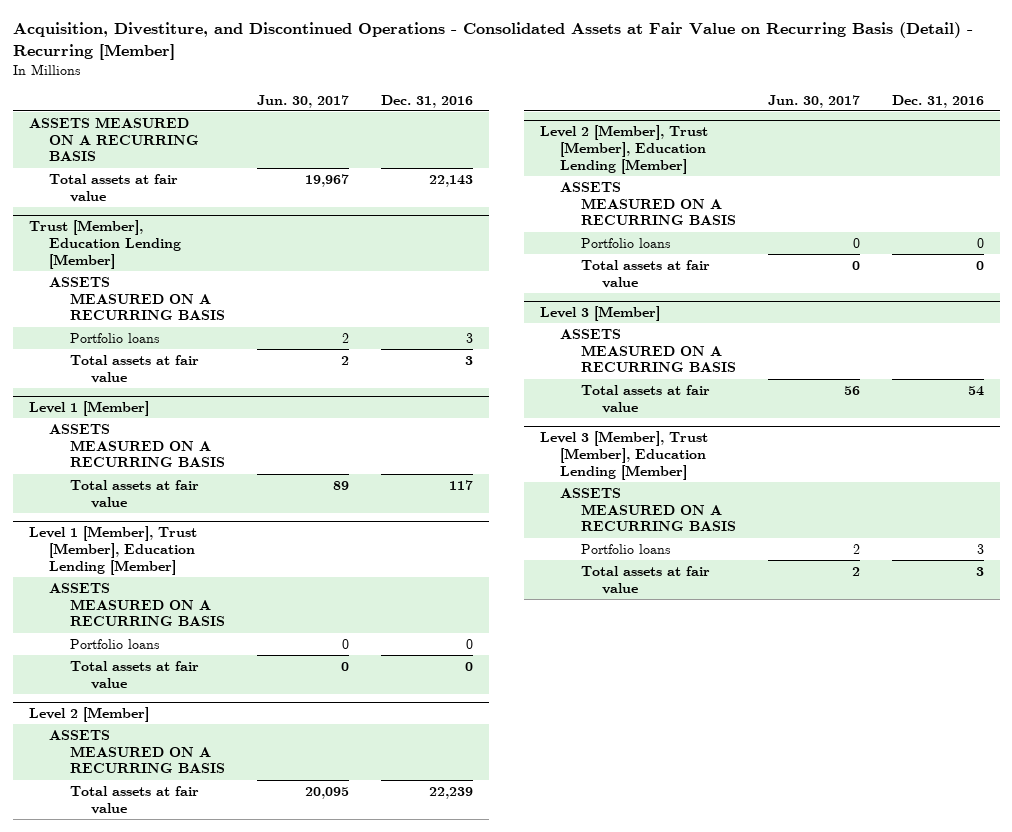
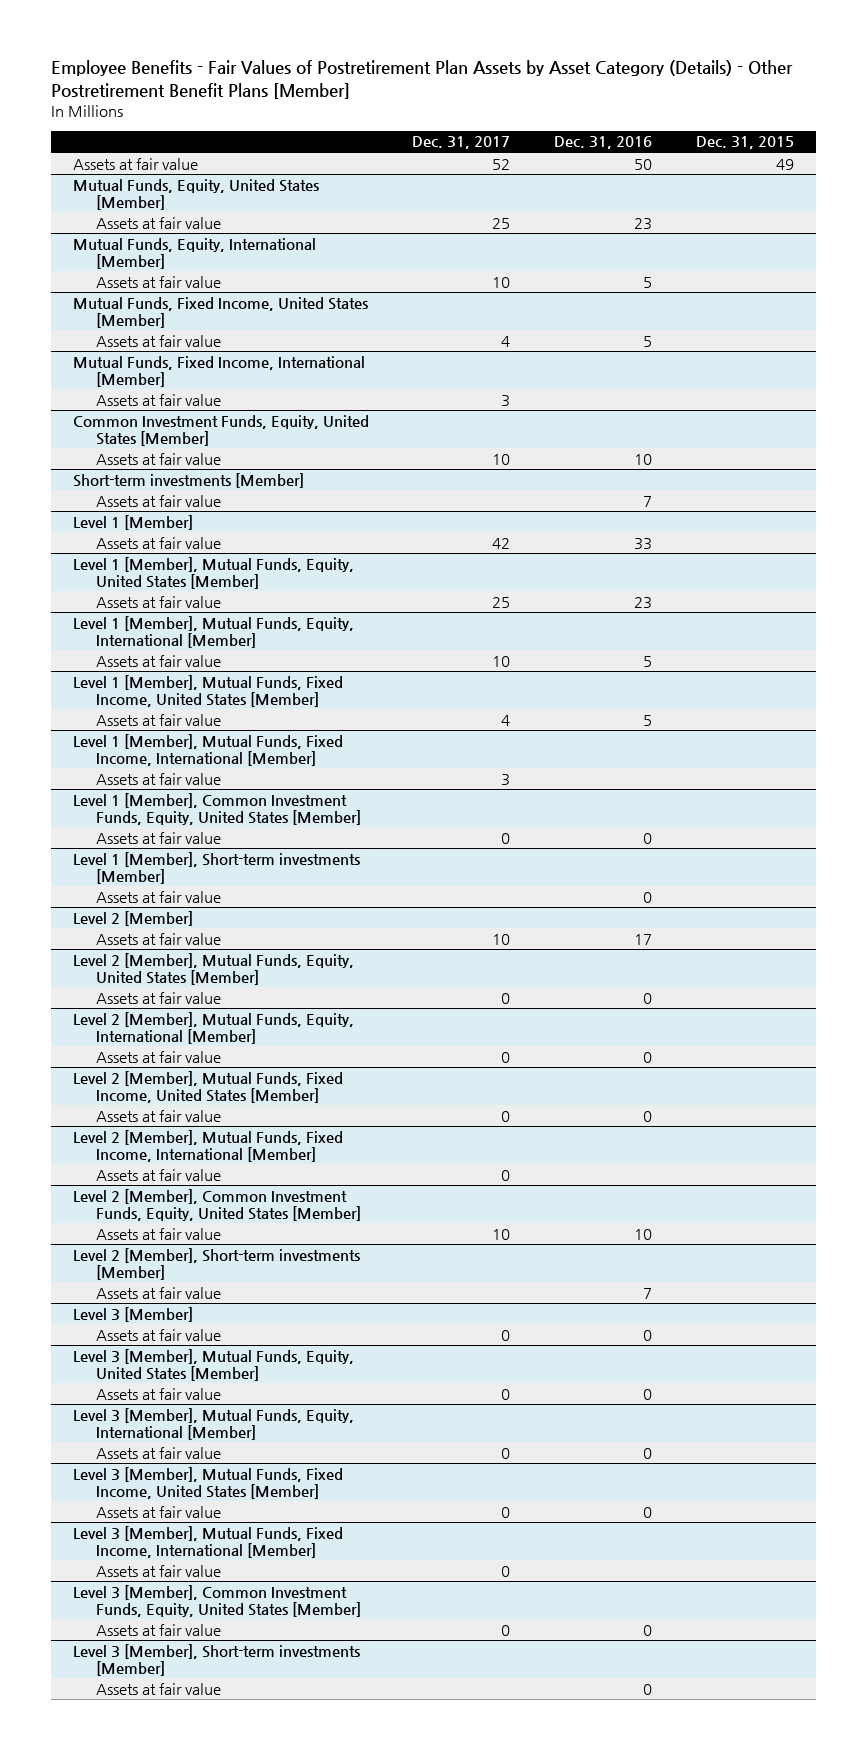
- Acquisition, Divestiture, and Discontinued Operations - Consolidated Assets at Fair Value on Recurring Basis (Detail) - Recurring [Member]
+ Employee Benefits - Fair Values of Postretirement Plan Assets by Asset Category (Details) - Other Postretirement Benefit Plans [Member]
- | Jun. 30, 2017 | Dec. 31, 2016
+ | Dec. 31, 2017 | Dec. 31, 2016 | Dec. 31, 2015
- ASSETS MEASURED ON A RECURRING BASIS
- Total assets at fair value | 19,967 | 22,143
- Trust [Member], Education Lending [Member]
- ASSETS MEASURED ON A RECURRING BASIS
- Portfolio loans | 2 | 3
- Total assets at fair value | 2 | 3
+ Assets at fair value | 52 | 50 | 49
+ Mutual Funds, Equity, United States [Member]
+ Assets at fair value | 25 | 23 |
+ Mutual Funds, Equity, International [Member]
+ Assets at fair value | 10 | 5 |
+ Mutual Funds, Fixed Income, United States [Member]
+ Assets at fair value | 4 | 5 |
+ Mutual Funds, Fixed Income, International [Member]
+ Assets at fair value | 3 | |
+ Common Investment Funds, Equity, United States [Member]
+ Assets at fair value | 10 | 10 |
+ Short-term investments [Member]
+ Assets at fair value | | 7 |
@ Level 1 [Member]
- ASSETS MEASURED ON A RECURRING BASIS
- Total assets at fair value | 89 | 117
- Level 1 [Member], Trust [Member], Education Lending [Member]
- ASSETS MEASURED ON A RECURRING BASIS
- Portfolio loans | 0 | 0
- Total assets at fair value | 0 | 0
@ Level 1 [Member]
+ Assets at fair value | 42 | 33 |
+ Level 1 [Member], Mutual Funds, Equity, United States [Member]
+ Assets at fair value | 25 | 23 |
+ Level 1 [Member], Mutual Funds, Equity, International [Member]
+ Assets at fair value | 10 | 5 |
+ Level 1 [Member], Mutual Funds, Fixed Income, United States [Member]
+ Assets at fair value | 4 | 5 |
+ Level 1 [Member], Mutual Funds, Fixed Income, International [Member]
+ Assets at fair value | 3 | |
+ Level 1 [Member], Common Investment Funds, Equity, United States [Member]
+ Assets at fair value | 0 | 0 |
+ Level 1 [Member], Short-term investments [Member]
+ Assets at fair value | | 0 |
@ Level 2 [Member]
- ASSETS MEASURED ON A RECURRING BASIS
- Total assets at fair value | 20,095 | 22,239
- Level 2 [Member], Trust [Member], Education Lending [Member]
- ASSETS MEASURED ON A RECURRING BASIS
- Portfolio loans | 0 | 0
- Total assets at fair value | 0 | 0
@ Level 2 [Member]
+ Assets at fair value | 10 | 17 |
+ Level 2 [Member], Mutual Funds, Equity, United States [Member]
+ Assets at fair value | 0 | 0 |
+ Level 2 [Member], Mutual Funds, Equity, International [Member]
+ Assets at fair value | 0 | 0 |
+ Level 2 [Member], Mutual Funds, Fixed Income, United States [Member]
+ Assets at fair value | 0 | 0 |
+ Level 2 [Member], Mutual Funds, Fixed Income, International [Member]
+ Assets at fair value | 0 | |
+ Level 2 [Member], Common Investment Funds, Equity, United States [Member]
+ Assets at fair value | 10 | 10 |
+ Level 2 [Member], Short-term investments [Member]
+ Assets at fair value | | 7 |
@ Level 3 [Member]
- ASSETS MEASURED ON A RECURRING BASIS
- Total assets at fair value | 56 | 54
- Level 3 [Member], Trust [Member], Education Lending [Member]
- ASSETS MEASURED ON A RECURRING BASIS
- Portfolio loans | 2 | 3
- Total assets at fair value | 2 | 3
@ Level 3 [Member]
+ Assets at fair value | 0 | 0 |
+ Level 3 [Member], Mutual Funds, Equity, United States [Member]
+ Assets at fair value | 0 | 0 |
+ Level 3 [Member], Mutual Funds, Equity, International [Member]
+ Assets at fair value | 0 | 0 |
+ Level 3 [Member], Mutual Funds, Fixed Income, United States [Member]
+ Assets at fair value | 0 | 0 |
+ Level 3 [Member], Mutual Funds, Fixed Income, International [Member]
+ Assets at fair value | 0 | |
+ Level 3 [Member], Common Investment Funds, Equity, United States [Member]
+ Assets at fair value | 0 | 0 |
+ Level 3 [Member], Short-term investments [Member]
+ Assets at fair value | | 0 |

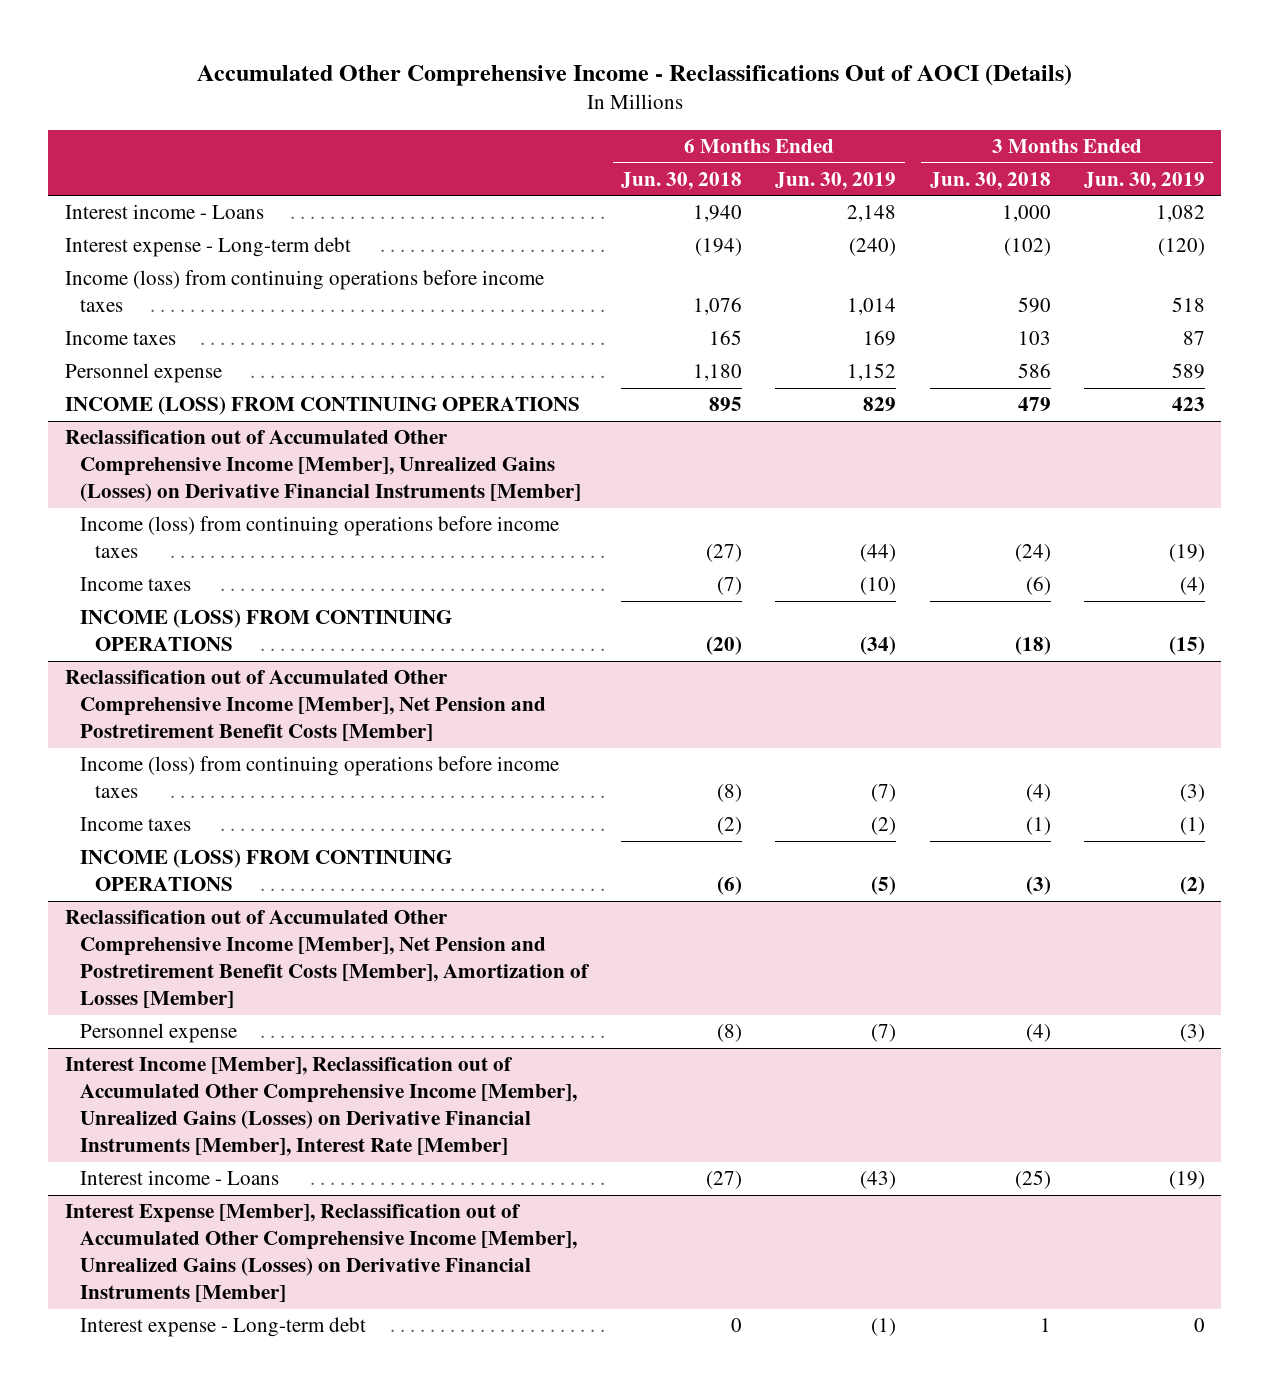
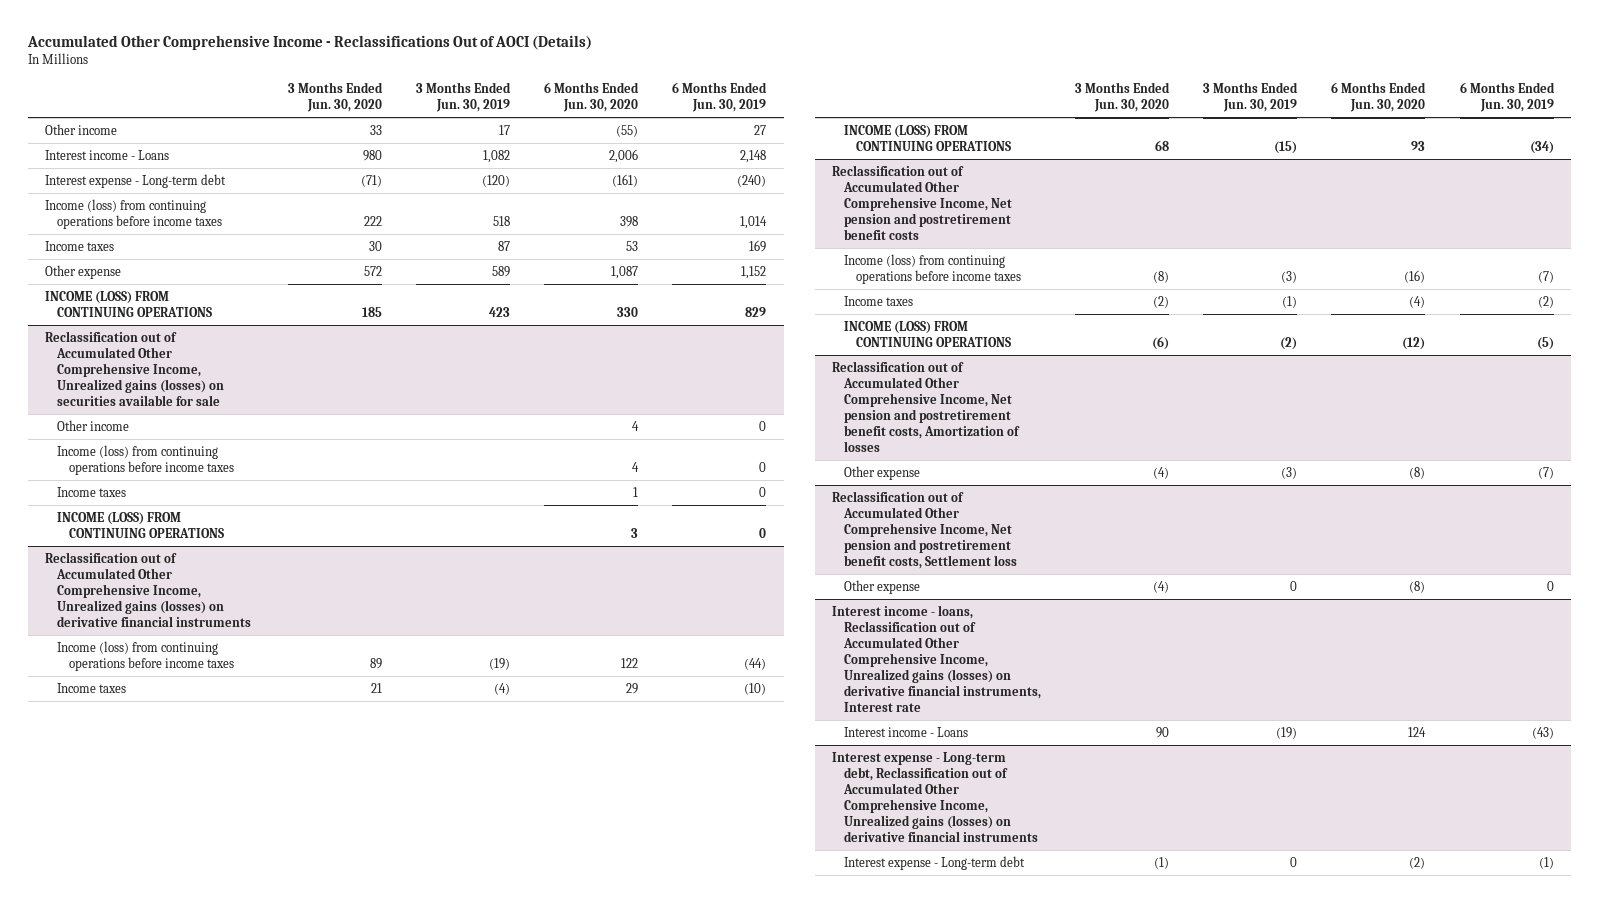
- | 6 Months Ended Jun. 30, 2018 | 6 Months Ended Jun. 30, 2019 | 3 Months Ended Jun. 30, 2018 | 3 Months Ended Jun. 30, 2019
+ | 3 Months Ended Jun. 30, 2020 | 3 Months Ended Jun. 30, 2019 | 6 Months Ended Jun. 30, 2020 | 6 Months Ended Jun. 30, 2019
+ Other income | 33 | 17 | (55) | 27
- Personnel expense | 1,180 | 1,152 | 586 | 589
+ Other expense | 572 | 589 | 1,087 | 1,152
- Reclassification out of Accumulated Other Comprehensive Income [Member], Unrealized Gains (Losses) on Derivative Financial Instruments [Member]
+ Reclassification out of Accumulated Other Comprehensive Income, Unrealized gains (losses) on securities available for sale
+ Other income | | | 4 | 0
+ Income (loss) from continuing operations before income taxes | | | 4 | 0
+ Income taxes | | | 1 | 0
+ INCOME (LOSS) FROM CONTINUING OPERATIONS | | | 3 | 0
+ Reclassification out of Accumulated Other Comprehensive Income, Unrealized gains (losses) on derivative financial instruments
- Reclassification out of Accumulated Other Comprehensive Income [Member], Net Pension and Postretirement Benefit Costs [Member]
+ Reclassification out of Accumulated Other Comprehensive Income, Net pension and postretirement benefit costs
- Reclassification out of Accumulated Other Comprehensive Income [Member], Net Pension and Postretirement Benefit Costs [Member], Amortization of Losses [Member]
- Personnel expense | (8) | (7) | (4) | (3)
- Interest Income [Member], Reclassification out of Accumulated Other Comprehensive Income [Member], Unrealized Gains (Losses) on Derivative Financial Instruments [Member], Interest Rate [Member]
+ Reclassification out of Accumulated Other Comprehensive Income, Net pension and postretirement benefit costs, Amortization of losses
+ Other expense | (4) | (3) | (8) | (7)
+ Reclassification out of Accumulated Other Comprehensive Income, Net pension and postretirement benefit costs, Settlement loss
+ Other expense | (4) | 0 | (8) | 0
+ Interest income - loans, Reclassification out of Accumulated Other Comprehensive Income, Unrealized gains (losses) on derivative financial instruments, Interest rate
- Interest Expense [Member], Reclassification out of Accumulated Other Comprehensive Income [Member], Unrealized Gains (Losses) on Derivative Financial Instruments [Member]
+ Interest expense - Long-term debt, Reclassification out of Accumulated Other Comprehensive Income, Unrealized gains (losses) on derivative financial instruments

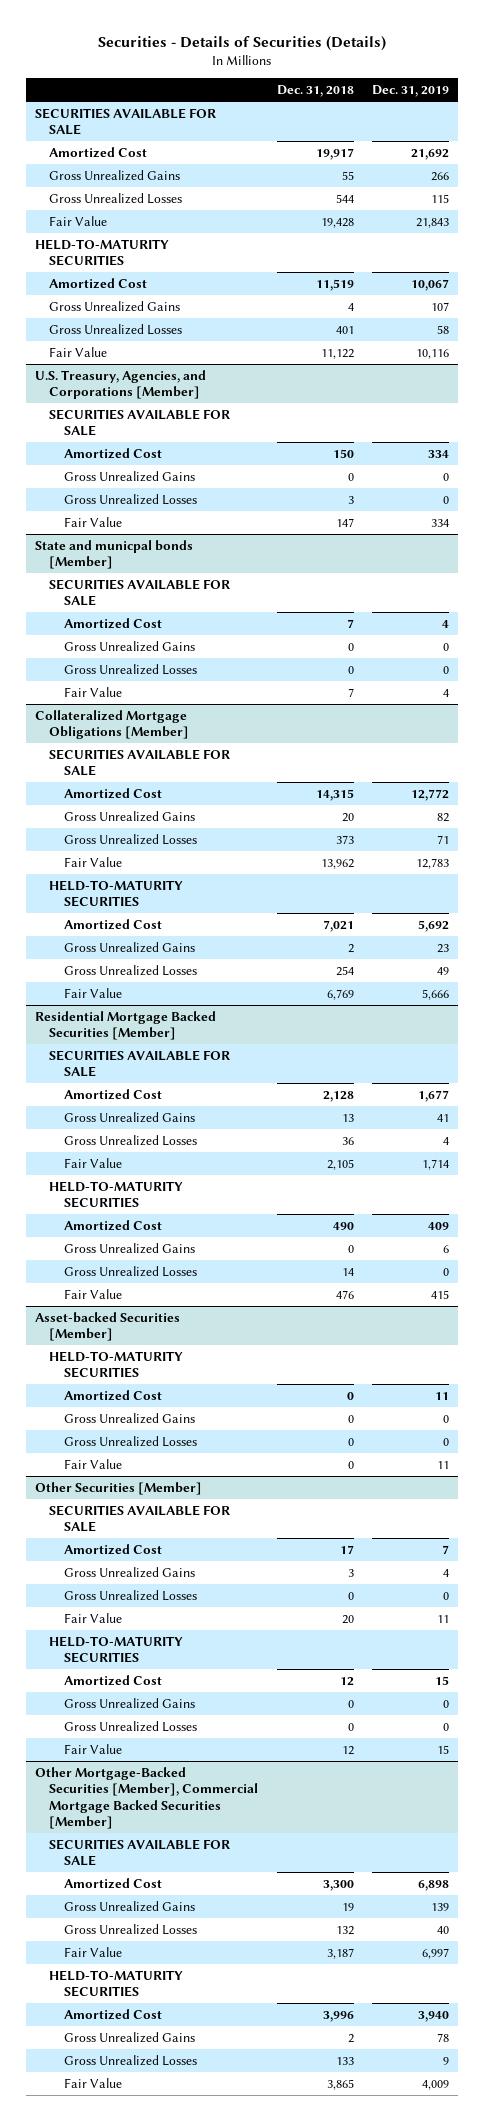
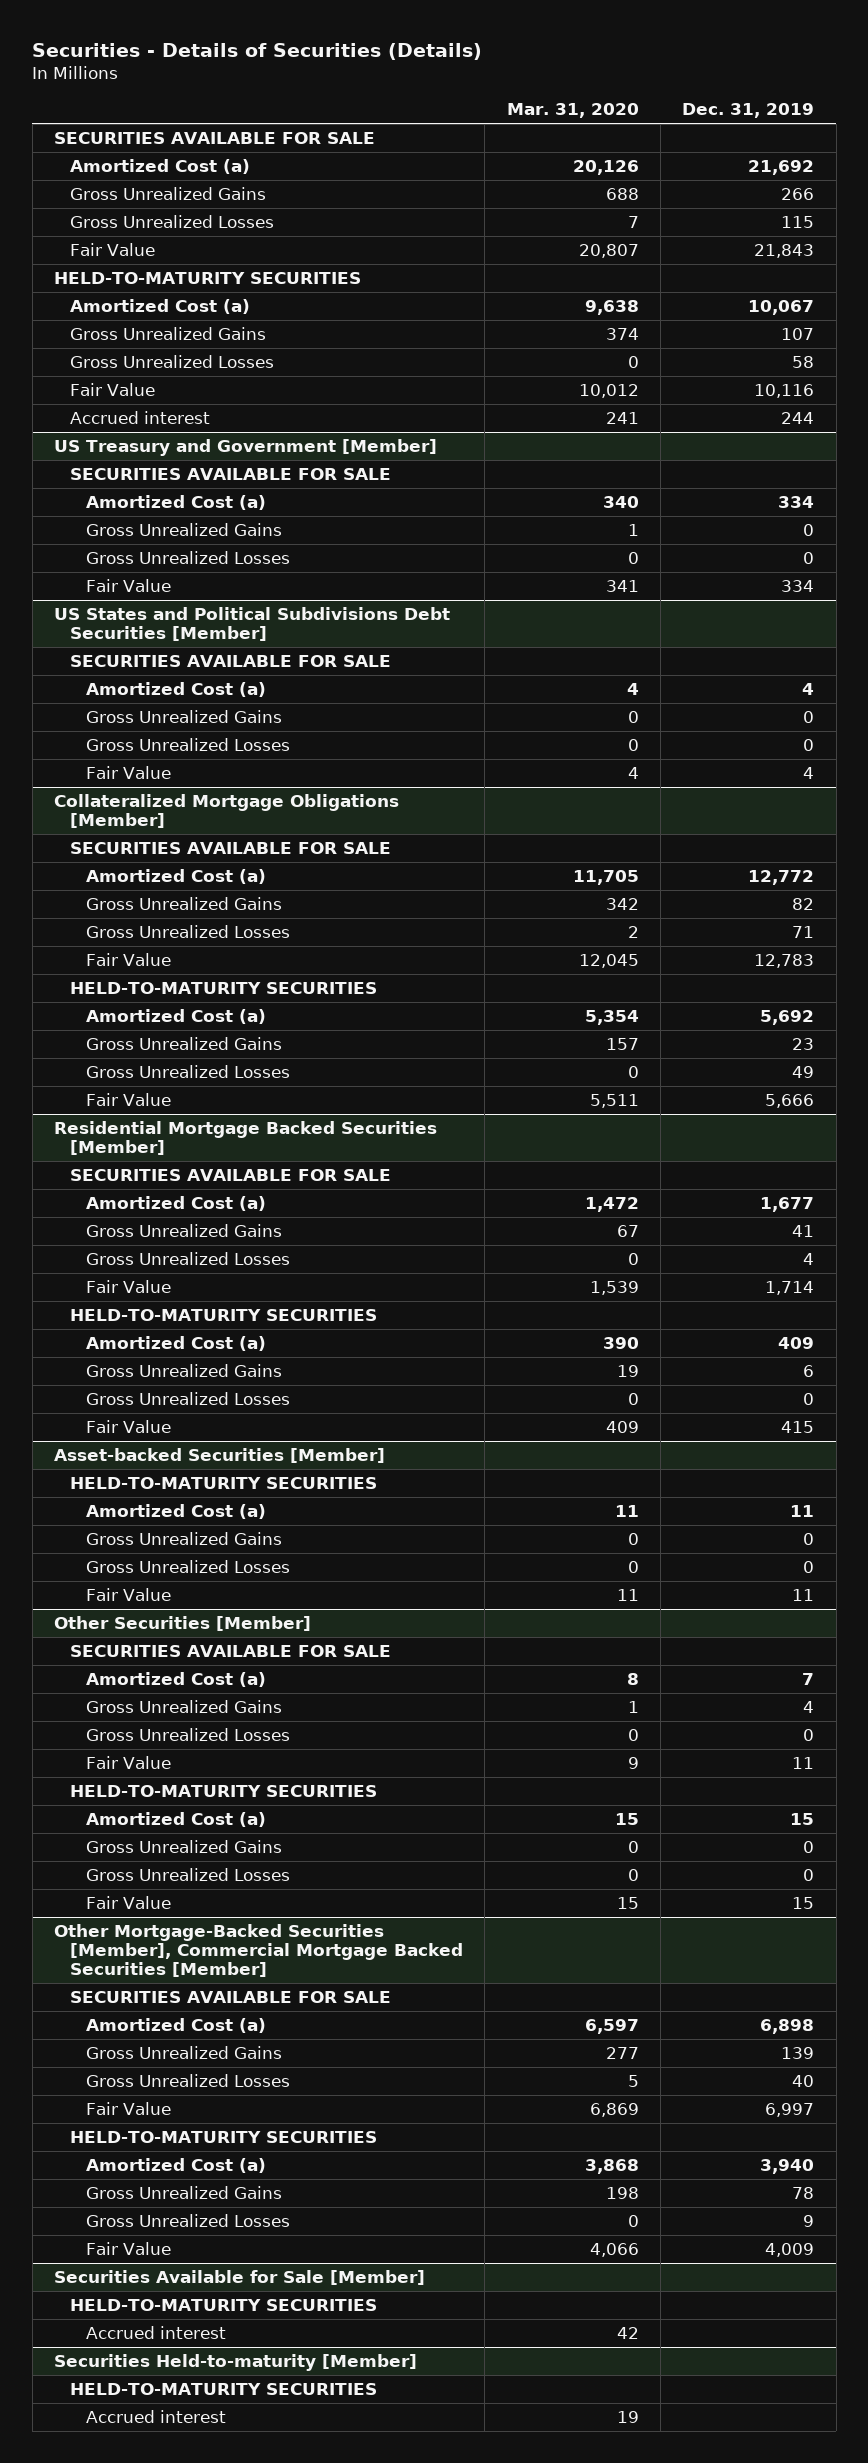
- | Dec. 31, 2018 | Dec. 31, 2019
+ | Mar. 31, 2020 | Dec. 31, 2019
- Amortized Cost | 19,917 | 21,692
+ Amortized Cost (a) | 20,126 | 21,692
- Amortized Cost | 11,519 | 10,067
+ Amortized Cost (a) | 9,638 | 10,067
- U.S. Treasury, Agencies, and Corporations [Member]
+ Accrued interest | 241 | 244
+ US Treasury and Government [Member]
- Amortized Cost | 150 | 334
+ Amortized Cost (a) | 340 | 334
- State and municpal bonds [Member]
+ US States and Political Subdivisions Debt Securities [Member]
- Amortized Cost | 7 | 4
+ Amortized Cost (a) | 4 | 4
@ Collateralized Mortgage Obligations [Member]
- Amortized Cost | 14,315 | 12,772
+ Amortized Cost (a) | 11,705 | 12,772
- Amortized Cost | 7,021 | 5,692
+ Amortized Cost (a) | 5,354 | 5,692
@ Residential Mortgage Backed Securities [Member]
- Amortized Cost | 2,128 | 1,677
+ Amortized Cost (a) | 1,472 | 1,677
- Amortized Cost | 490 | 409
+ Amortized Cost (a) | 390 | 409
@ Asset-backed Securities [Member]
- Amortized Cost | 0 | 11
+ Amortized Cost (a) | 11 | 11
@ Other Securities [Member]
- Amortized Cost | 17 | 7
+ Amortized Cost (a) | 8 | 7
- Amortized Cost | 12 | 15
+ Amortized Cost (a) | 15 | 15
@ Other Mortgage-Backed Securities [Member], Commercial Mortgage Backed Securities [Member]
- Amortized Cost | 3,300 | 6,898
+ Amortized Cost (a) | 6,597 | 6,898
- Amortized Cost | 3,996 | 3,940
+ Amortized Cost (a) | 3,868 | 3,940
+ Securities Available for Sale [Member]
+ HELD-TO-MATURITY SECURITIES
+ Accrued interest | 42 |
+ Securities Held-to-maturity [Member]
+ HELD-TO-MATURITY SECURITIES
+ Accrued interest | 19 |

